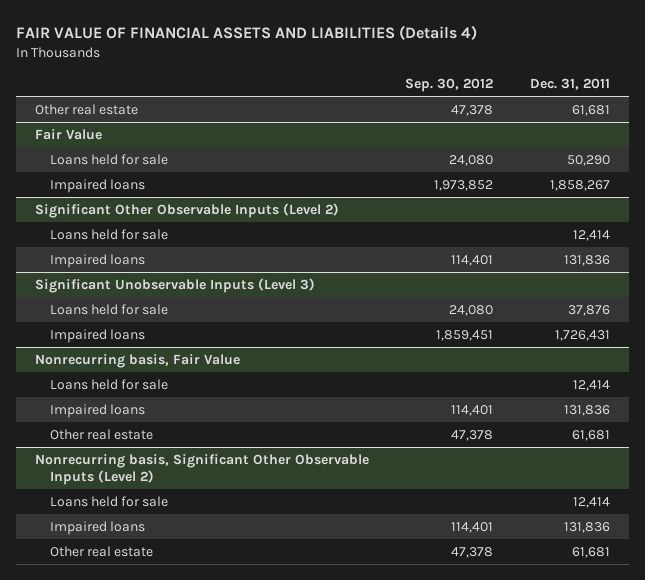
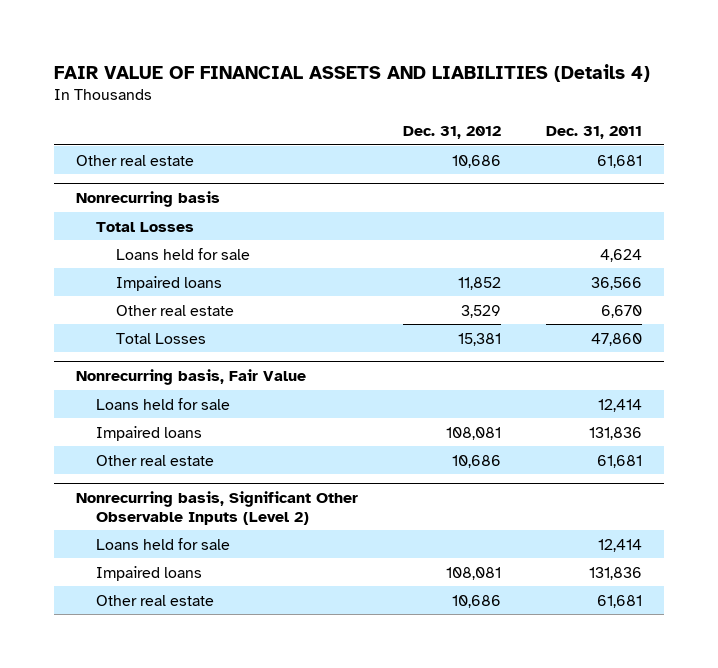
- | Sep. 30, 2012 | Dec. 31, 2011
+ | Dec. 31, 2012 | Dec. 31, 2011
- Fair Value
- Loans held for sale | 24,080 | 50,290
- Impaired loans | 1,973,852 | 1,858,267
- Significant Other Observable Inputs (Level 2)
- Loans held for sale | | 12,414
- Impaired loans | 114,401 | 131,836
- Significant Unobservable Inputs (Level 3)
- Loans held for sale | 24,080 | 37,876
- Impaired loans | 1,859,451 | 1,726,431
+ Nonrecurring basis
+ Total Losses
+ Loans held for sale | | 4,624
+ Impaired loans | 11,852 | 36,566
+ Other real estate | 3,529 | 6,670
+ Total Losses | 15,381 | 47,860

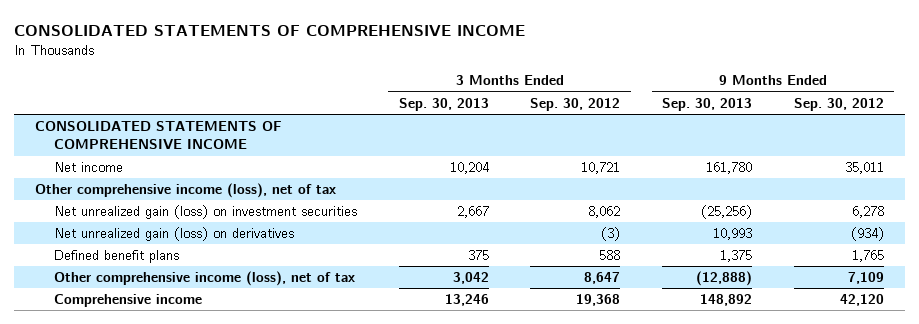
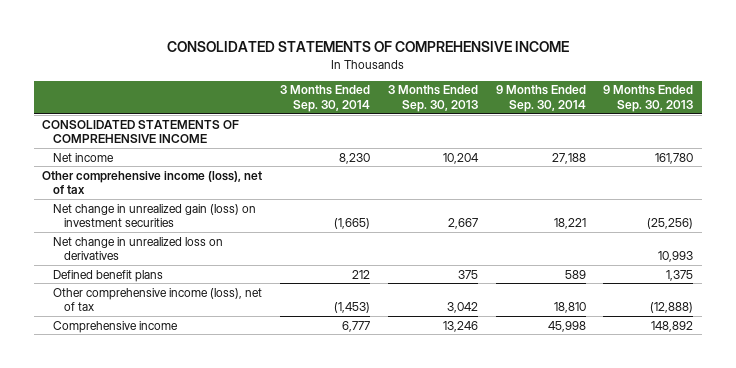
- | 3 Months Ended Sep. 30, 2013 | 3 Months Ended Sep. 30, 2012 | 9 Months Ended Sep. 30, 2013 | 9 Months Ended Sep. 30, 2012
+ | 3 Months Ended Sep. 30, 2014 | 3 Months Ended Sep. 30, 2013 | 9 Months Ended Sep. 30, 2014 | 9 Months Ended Sep. 30, 2013
- Net unrealized gain (loss) on investment securities | 2,667 | 8,062 | (25,256) | 6,278
- Net unrealized gain (loss) on derivatives | | (3) | 10,993 | (934)
+ Net change in unrealized gain (loss) on investment securities | (1,665) | 2,667 | 18,221 | (25,256)
+ Net change in unrealized loss on derivatives | | | | 10,993

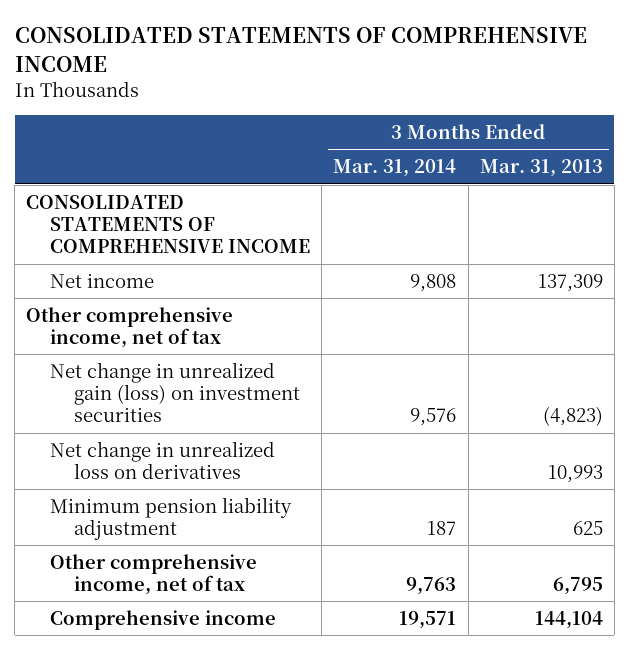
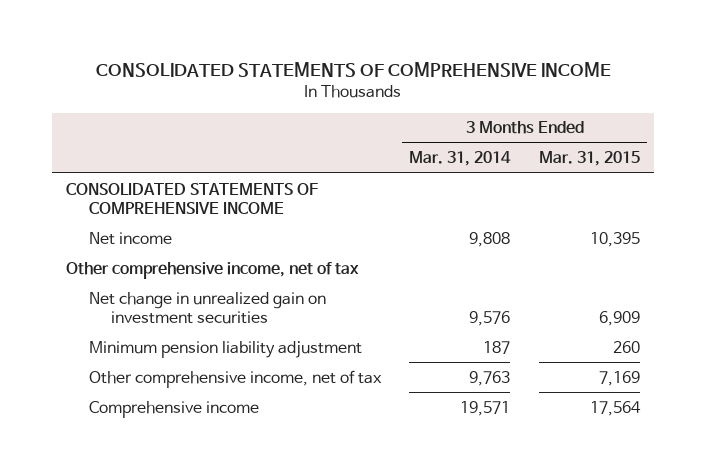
- | 3 Months Ended Mar. 31, 2014 | 3 Months Ended Mar. 31, 2013
+ | 3 Months Ended Mar. 31, 2014 | 3 Months Ended Mar. 31, 2015
- Net change in unrealized gain (loss) on investment securities | 9,576 | (4,823)
- Net change in unrealized loss on derivatives | | 10,993
+ Net change in unrealized gain on investment securities | 9,576 | 6,909

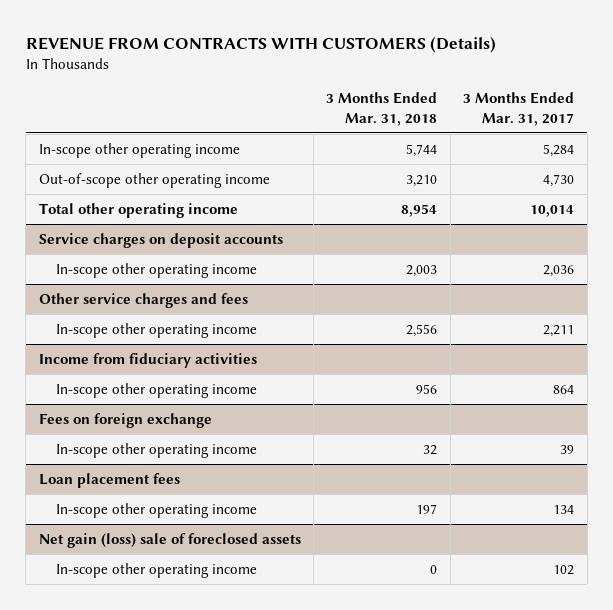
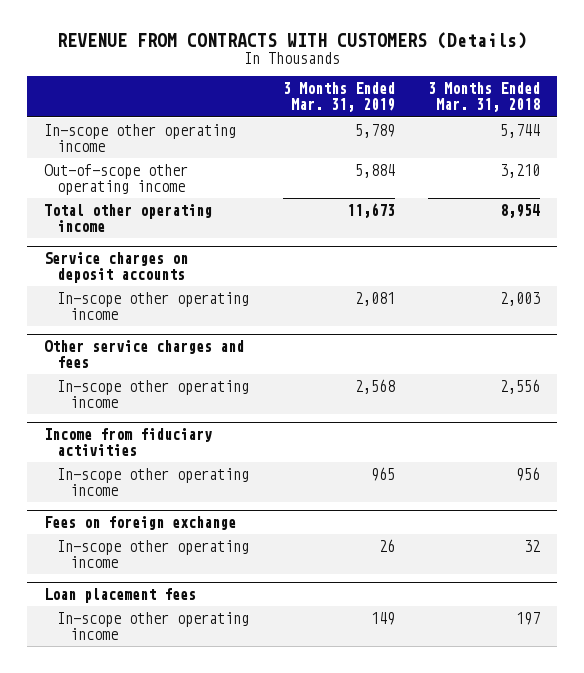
- | 3 Months Ended Mar. 31, 2018 | 3 Months Ended Mar. 31, 2017
+ | 3 Months Ended Mar. 31, 2019 | 3 Months Ended Mar. 31, 2018
- Net gain (loss) sale of foreclosed assets
- In-scope other operating income | 0 | 102

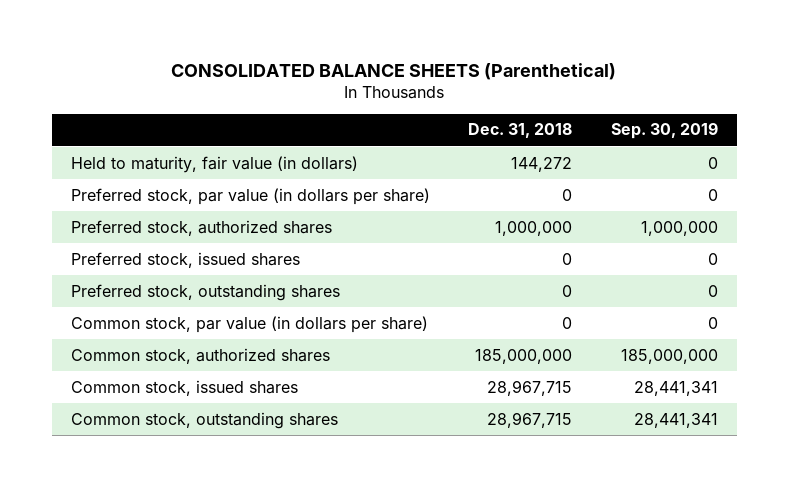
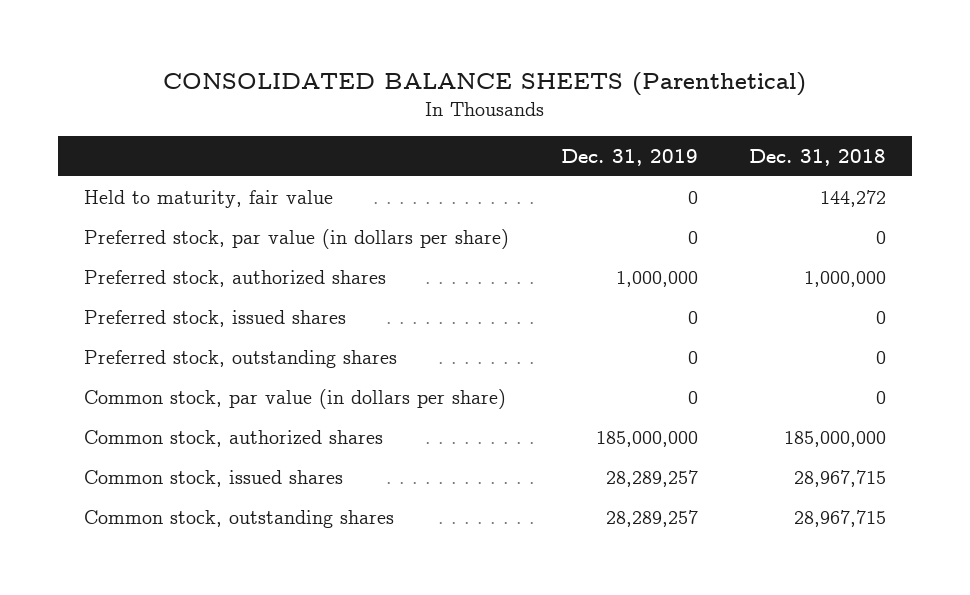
- | Dec. 31, 2018 | Sep. 30, 2019
+ | Dec. 31, 2019 | Dec. 31, 2018
- Held to maturity, fair value (in dollars) | 144,272 | 0
+ Held to maturity, fair value | 0 | 144,272

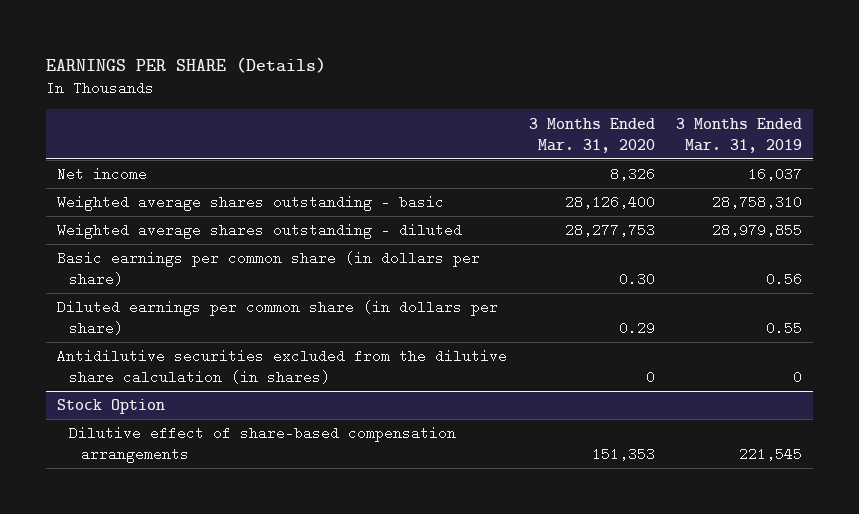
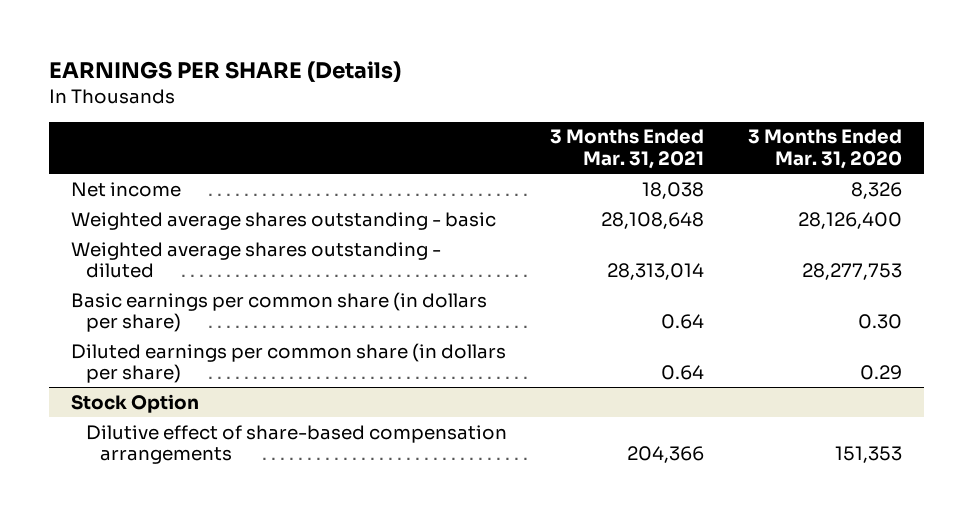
- | 3 Months Ended Mar. 31, 2020 | 3 Months Ended Mar. 31, 2019
+ | 3 Months Ended Mar. 31, 2021 | 3 Months Ended Mar. 31, 2020
- Antidilutive securities excluded from the dilutive share calculation (in shares) | 0 | 0

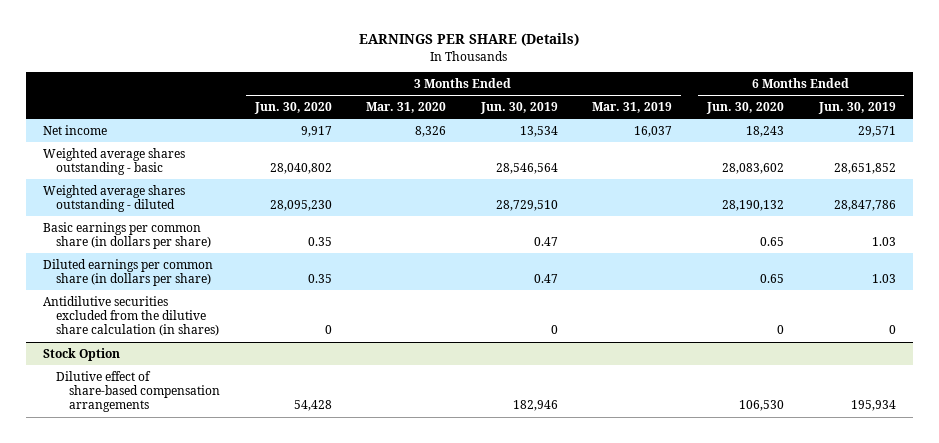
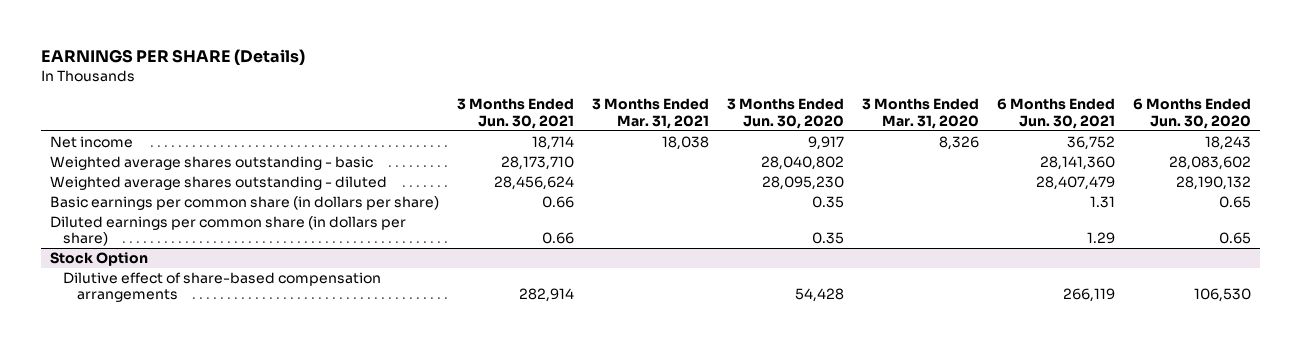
- | 3 Months Ended Jun. 30, 2020 | 3 Months Ended Mar. 31, 2020 | 3 Months Ended Jun. 30, 2019 | 3 Months Ended Mar. 31, 2019 | 6 Months Ended Jun. 30, 2020 | 6 Months Ended Jun. 30, 2019
+ | 3 Months Ended Jun. 30, 2021 | 3 Months Ended Mar. 31, 2021 | 3 Months Ended Jun. 30, 2020 | 3 Months Ended Mar. 31, 2020 | 6 Months Ended Jun. 30, 2021 | 6 Months Ended Jun. 30, 2020
- Antidilutive securities excluded from the dilutive share calculation (in shares) | 0 | | 0 | | 0 | 0

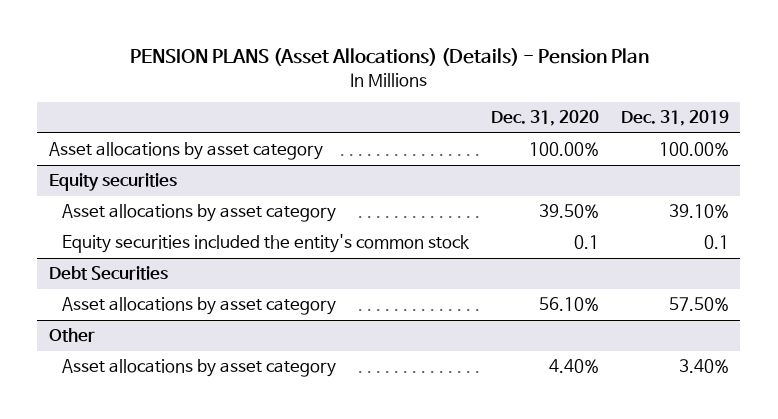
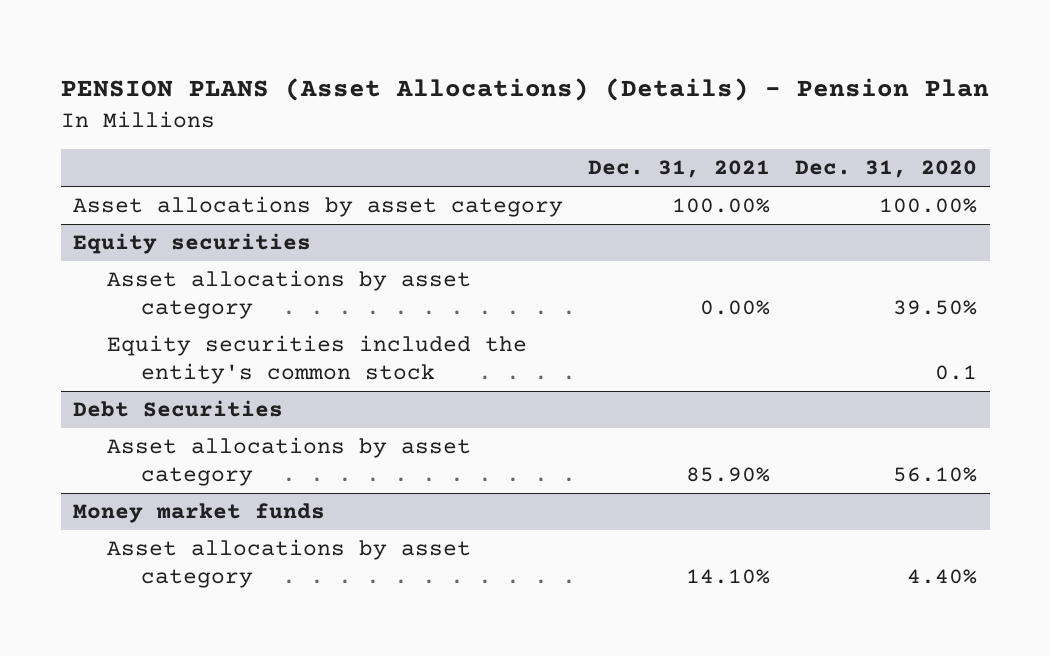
- | Dec. 31, 2020 | Dec. 31, 2019
+ | Dec. 31, 2021 | Dec. 31, 2020
- Other
+ Money market funds

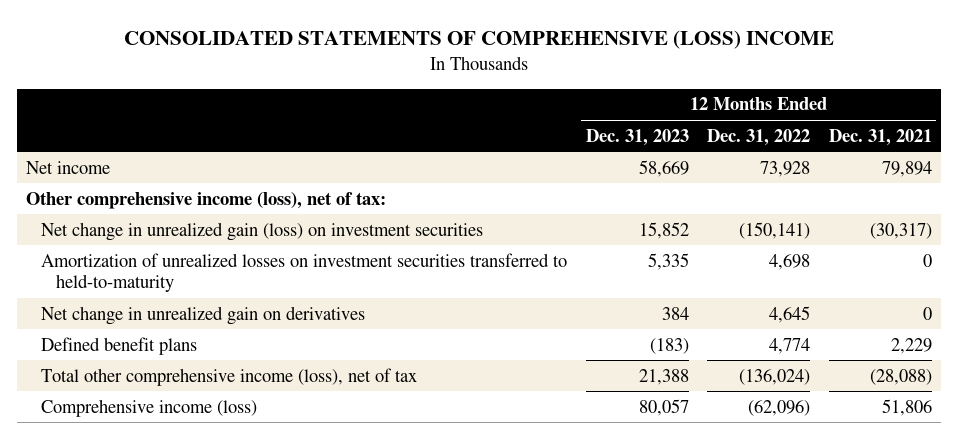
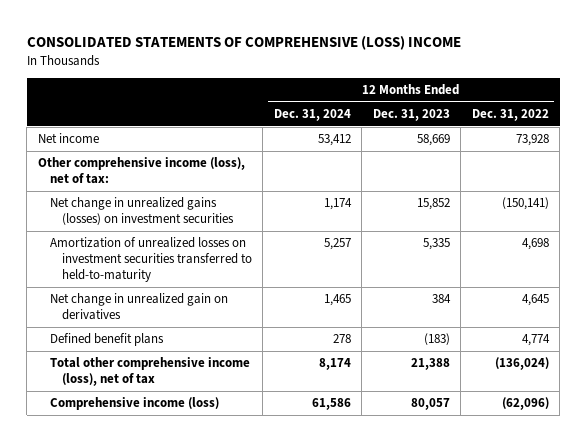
- | 12 Months Ended Dec. 31, 2023 | 12 Months Ended Dec. 31, 2022 | 12 Months Ended Dec. 31, 2021
+ | 12 Months Ended Dec. 31, 2024 | 12 Months Ended Dec. 31, 2023 | 12 Months Ended Dec. 31, 2022
- Net change in unrealized gain (loss) on investment securities | 15,852 | (150,141) | (30,317)
+ Net change in unrealized gains (losses) on investment securities | 1,174 | 15,852 | (150,141)

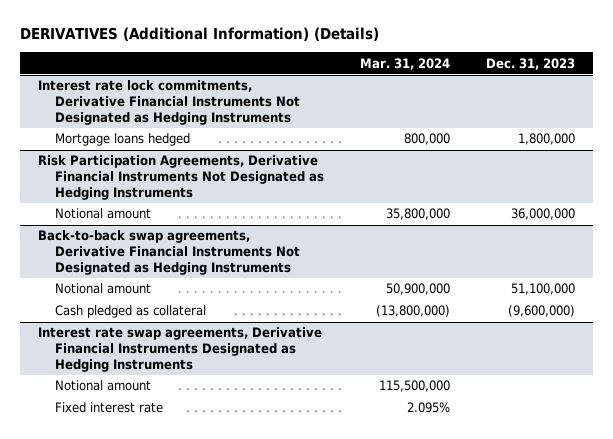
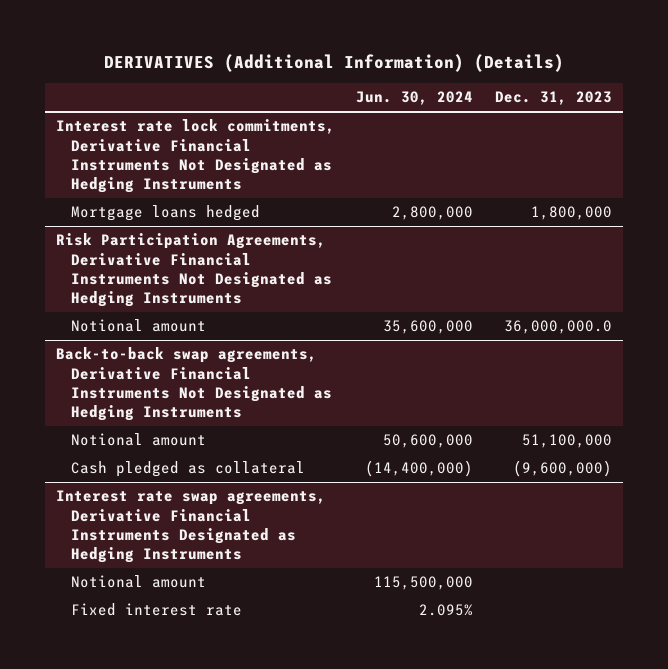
- | Mar. 31, 2024 | Dec. 31, 2023
+ | Jun. 30, 2024 | Dec. 31, 2023
@ Risk Participation Agreements, Derivative Financial Instruments Not Designated as Hedging Instruments
- Notional amount | 35,800,000 | 36,000,000
+ Notional amount | 35,600,000 | 36,000,000.0

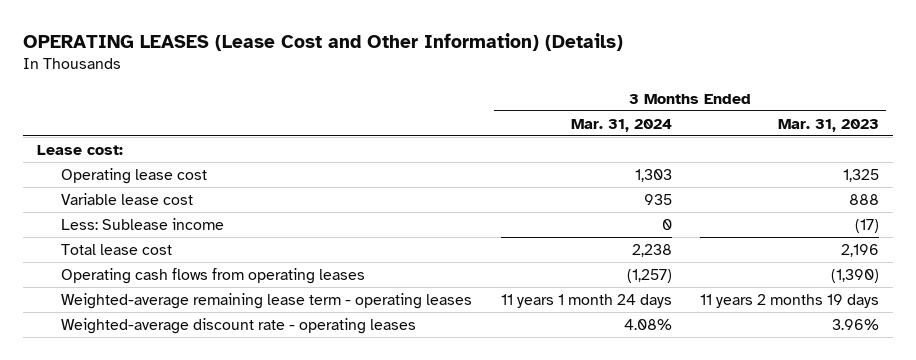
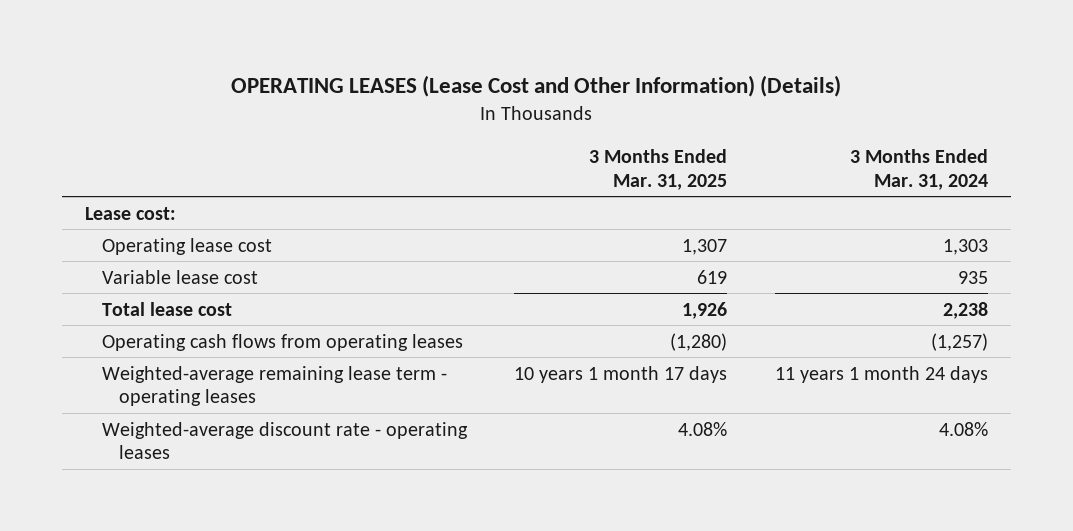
- | 3 Months Ended Mar. 31, 2024 | 3 Months Ended Mar. 31, 2023
+ | 3 Months Ended Mar. 31, 2025 | 3 Months Ended Mar. 31, 2024
- Less: Sublease income | 0 | (17)

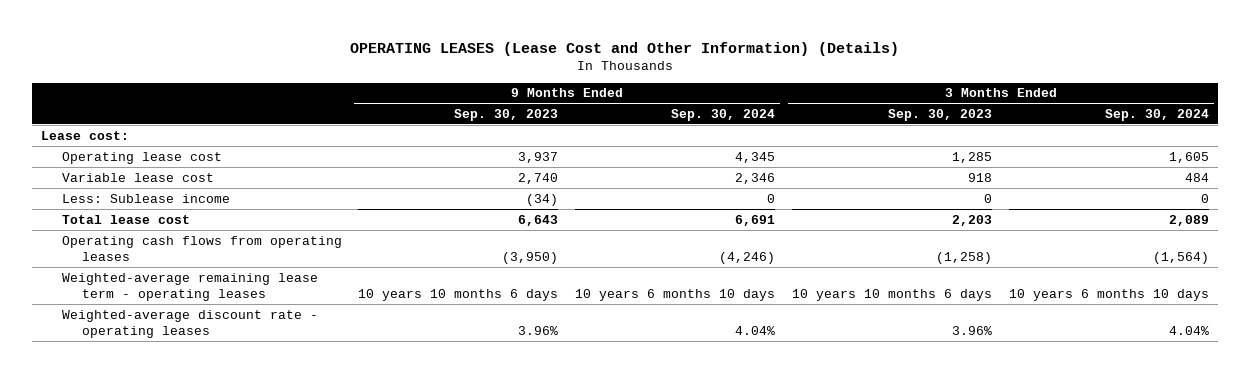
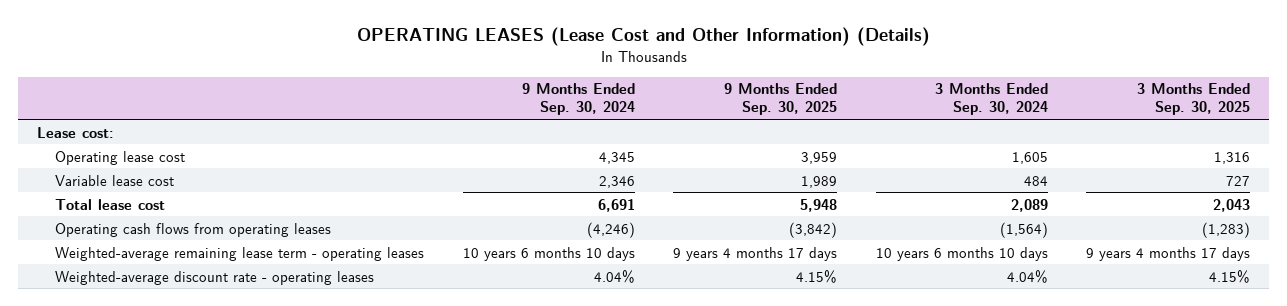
- | 9 Months Ended Sep. 30, 2023 | 9 Months Ended Sep. 30, 2024 | 3 Months Ended Sep. 30, 2023 | 3 Months Ended Sep. 30, 2024
+ | 9 Months Ended Sep. 30, 2024 | 9 Months Ended Sep. 30, 2025 | 3 Months Ended Sep. 30, 2024 | 3 Months Ended Sep. 30, 2025
- Less: Sublease income | (34) | 0 | 0 | 0

